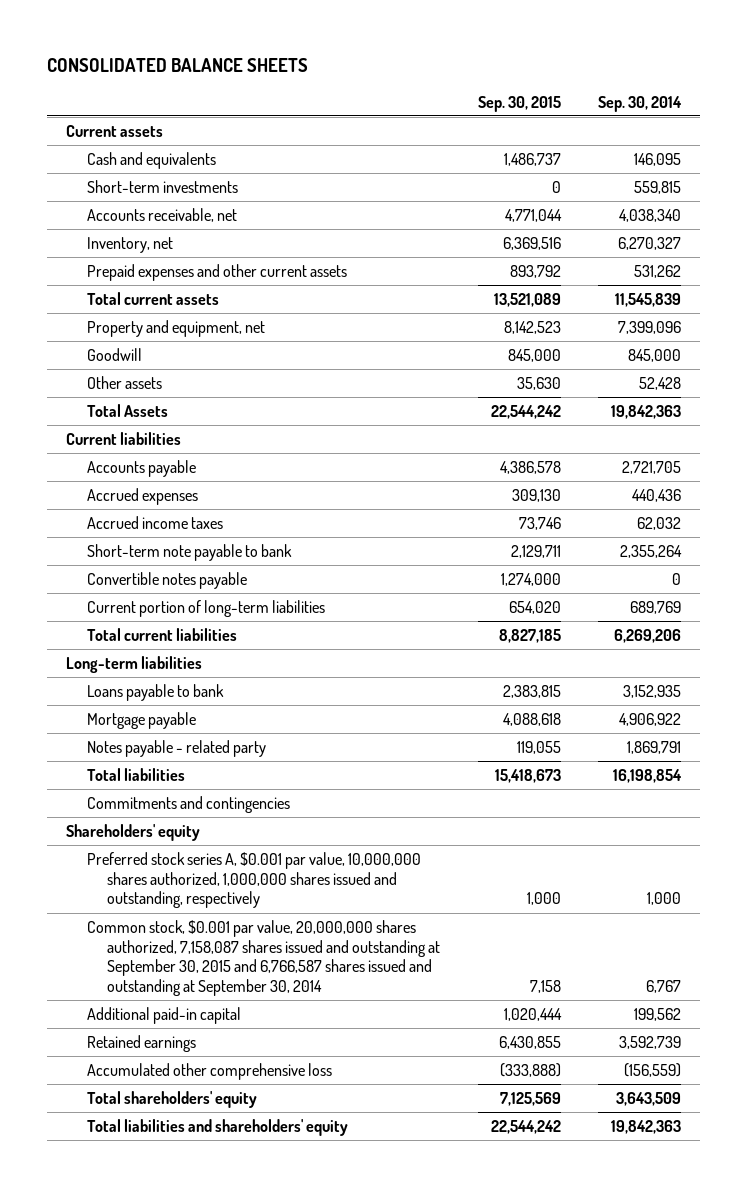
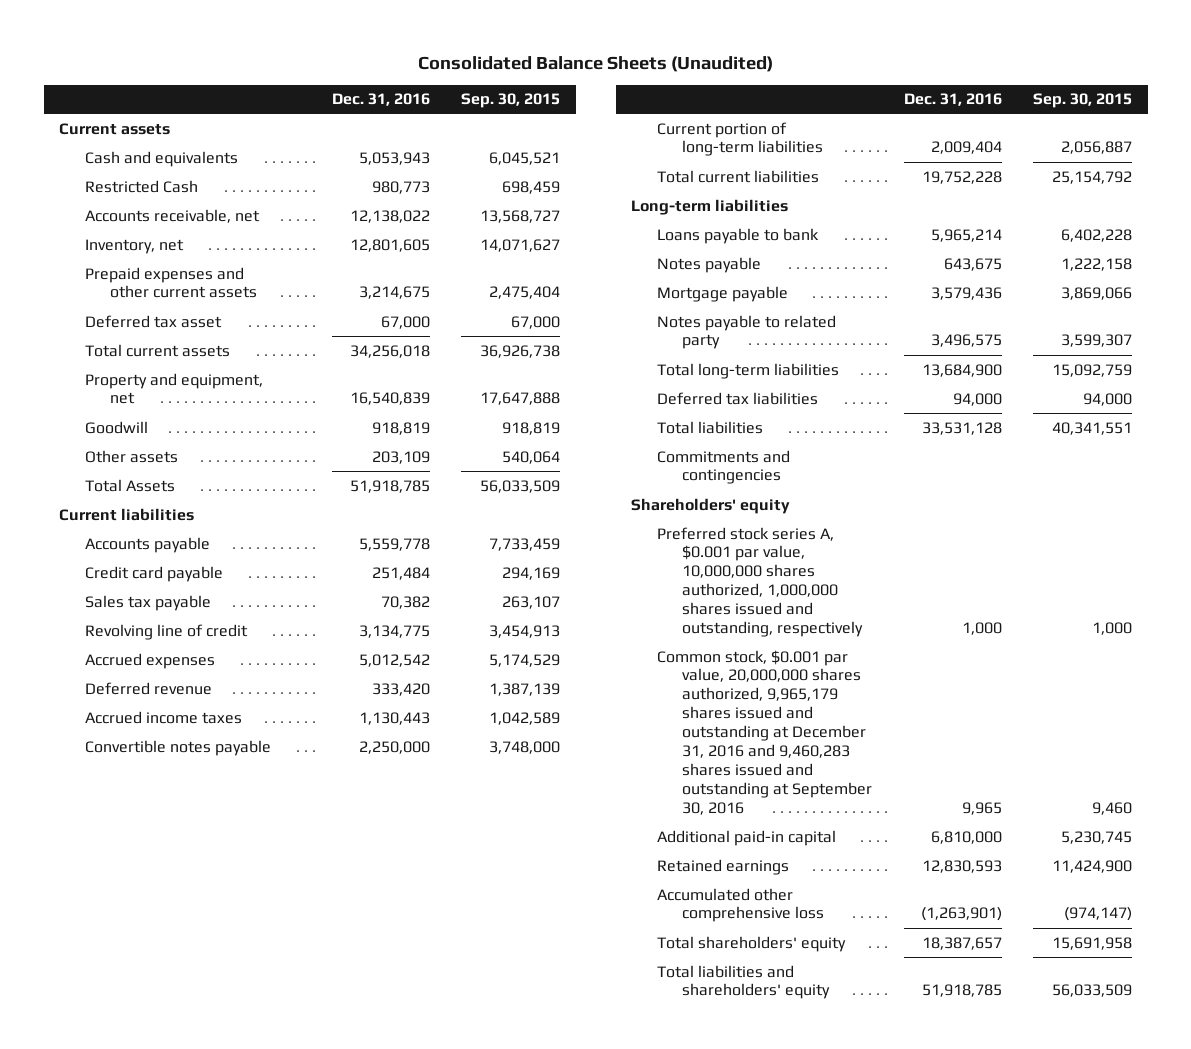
- CONSOLIDATED BALANCE SHEETS
+ Consolidated Balance Sheets (Unaudited)
- | Sep. 30, 2015 | Sep. 30, 2014
+ | Dec. 31, 2016 | Sep. 30, 2015
- Cash and equivalents | 1,486,737 | 146,095
- Short-term investments | 0 | 559,815
- Accounts receivable, net | 4,771,044 | 4,038,340
- Inventory, net | 6,369,516 | 6,270,327
- Prepaid expenses and other current assets | 893,792 | 531,262
- Total current assets | 13,521,089 | 11,545,839
- Property and equipment, net | 8,142,523 | 7,399,096
- Goodwill | 845,000 | 845,000
- Other assets | 35,630 | 52,428
- Total Assets | 22,544,242 | 19,842,363
+ Cash and equivalents | 5,053,943 | 6,045,521
+ Restricted Cash | 980,773 | 698,459
+ Accounts receivable, net | 12,138,022 | 13,568,727
+ Inventory, net | 12,801,605 | 14,071,627
+ Prepaid expenses and other current assets | 3,214,675 | 2,475,404
+ Deferred tax asset | 67,000 | 67,000
+ Total current assets | 34,256,018 | 36,926,738
+ Property and equipment, net | 16,540,839 | 17,647,888
+ Goodwill | 918,819 | 918,819
+ Other assets | 203,109 | 540,064
+ Total Assets | 51,918,785 | 56,033,509
- Accounts payable | 4,386,578 | 2,721,705
- Accrued expenses | 309,130 | 440,436
- Accrued income taxes | 73,746 | 62,032
- Short-term note payable to bank | 2,129,711 | 2,355,264
- Convertible notes payable | 1,274,000 | 0
- Current portion of long-term liabilities | 654,020 | 689,769
- Total current liabilities | 8,827,185 | 6,269,206
+ Accounts payable | 5,559,778 | 7,733,459
+ Credit card payable | 251,484 | 294,169
+ Sales tax payable | 70,382 | 263,107
+ Revolving line of credit | 3,134,775 | 3,454,913
+ Accrued expenses | 5,012,542 | 5,174,529
+ Deferred revenue | 333,420 | 1,387,139
+ Accrued income taxes | 1,130,443 | 1,042,589
+ Convertible notes payable | 2,250,000 | 3,748,000
+ Current portion of long-term liabilities | 2,009,404 | 2,056,887
+ Total current liabilities | 19,752,228 | 25,154,792
- Loans payable to bank | 2,383,815 | 3,152,935
- Mortgage payable | 4,088,618 | 4,906,922
- Notes payable - related party | 119,055 | 1,869,791
- Total liabilities | 15,418,673 | 16,198,854
+ Loans payable to bank | 5,965,214 | 6,402,228
+ Notes payable | 643,675 | 1,222,158
+ Mortgage payable | 3,579,436 | 3,869,066
+ Notes payable to related party | 3,496,575 | 3,599,307
+ Total long-term liabilities | 13,684,900 | 15,092,759
+ Deferred tax liabilities | 94,000 | 94,000
+ Total liabilities | 33,531,128 | 40,341,551
- Common stock, $0.001 par value, 20,000,000 shares authorized, 7,158,087 shares issued and outstanding at September 30, 2015 and 6,766,587 shares issued and outstanding at September 30, 2014 | 7,158 | 6,767
- Additional paid-in capital | 1,020,444 | 199,562
- Retained earnings | 6,430,855 | 3,592,739
- Accumulated other comprehensive loss | (333,888) | (156,559)
- Total shareholders' equity | 7,125,569 | 3,643,509
- Total liabilities and shareholders' equity | 22,544,242 | 19,842,363
+ Common stock, $0.001 par value, 20,000,000 shares authorized, 9,965,179 shares issued and outstanding at December 31, 2016 and 9,460,283 shares issued and outstanding at September 30, 2016 | 9,965 | 9,460
+ Additional paid-in capital | 6,810,000 | 5,230,745
+ Retained earnings | 12,830,593 | 11,424,900
+ Accumulated other comprehensive loss | (1,263,901) | (974,147)
+ Total shareholders' equity | 18,387,657 | 15,691,958
+ Total liabilities and shareholders' equity | 51,918,785 | 56,033,509

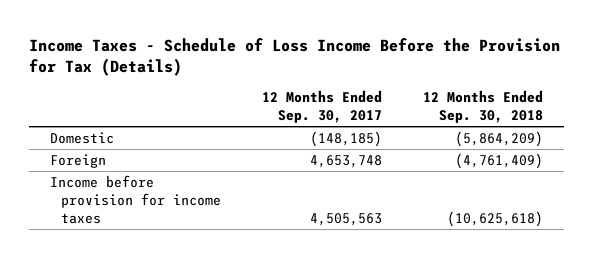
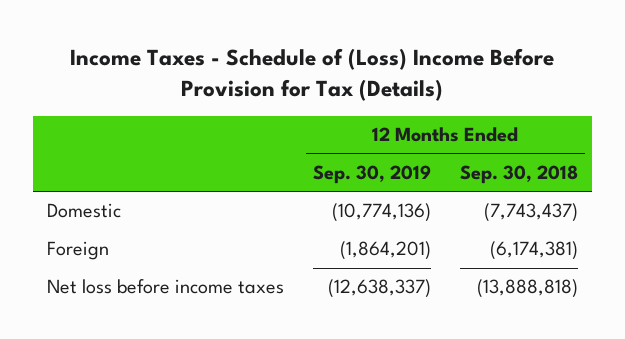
- Income Taxes - Schedule of Loss Income Before the Provision for Tax (Details)
+ Income Taxes - Schedule of (Loss) Income Before Provision for Tax (Details)
- | 12 Months Ended Sep. 30, 2017 | 12 Months Ended Sep. 30, 2018
+ | 12 Months Ended Sep. 30, 2019 | 12 Months Ended Sep. 30, 2018
- Domestic | (148,185) | (5,864,209)
- Foreign | 4,653,748 | (4,761,409)
- Income before provision for income taxes | 4,505,563 | (10,625,618)
+ Domestic | (10,774,136) | (7,743,437)
+ Foreign | (1,864,201) | (6,174,381)
+ Net loss before income taxes | (12,638,337) | (13,888,818)

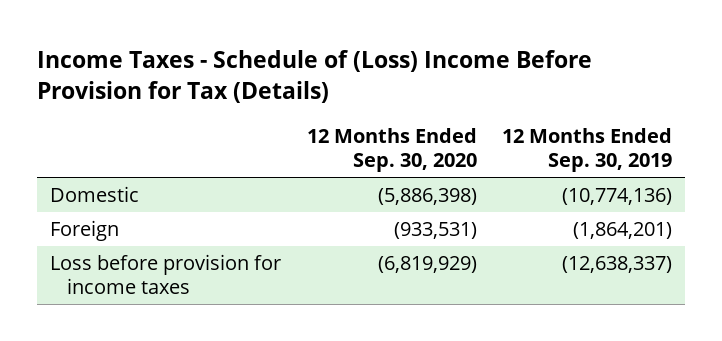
- | 12 Months Ended Sep. 30, 2019 | 12 Months Ended Sep. 30, 2018
+ | 12 Months Ended Sep. 30, 2020 | 12 Months Ended Sep. 30, 2019
- Net loss before income taxes | (12,638,337) | (13,888,818)
+ Loss before provision for income taxes | (6,819,929) | (12,638,337)

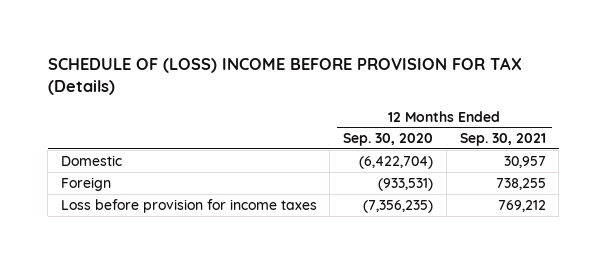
- Income Taxes - Schedule of (Loss) Income Before Provision for Tax (Details)
+ SCHEDULE OF (LOSS) INCOME BEFORE PROVISION FOR TAX (Details)
- | 12 Months Ended Sep. 30, 2020 | 12 Months Ended Sep. 30, 2019
+ | 12 Months Ended Sep. 30, 2020 | 12 Months Ended Sep. 30, 2021
- Domestic | (5,886,398) | (10,774,136)
+ Domestic | (6,422,704) | 30,957
- Loss before provision for income taxes | (6,819,929) | (12,638,337)
+ Loss before provision for income taxes | (7,356,235) | 769,212

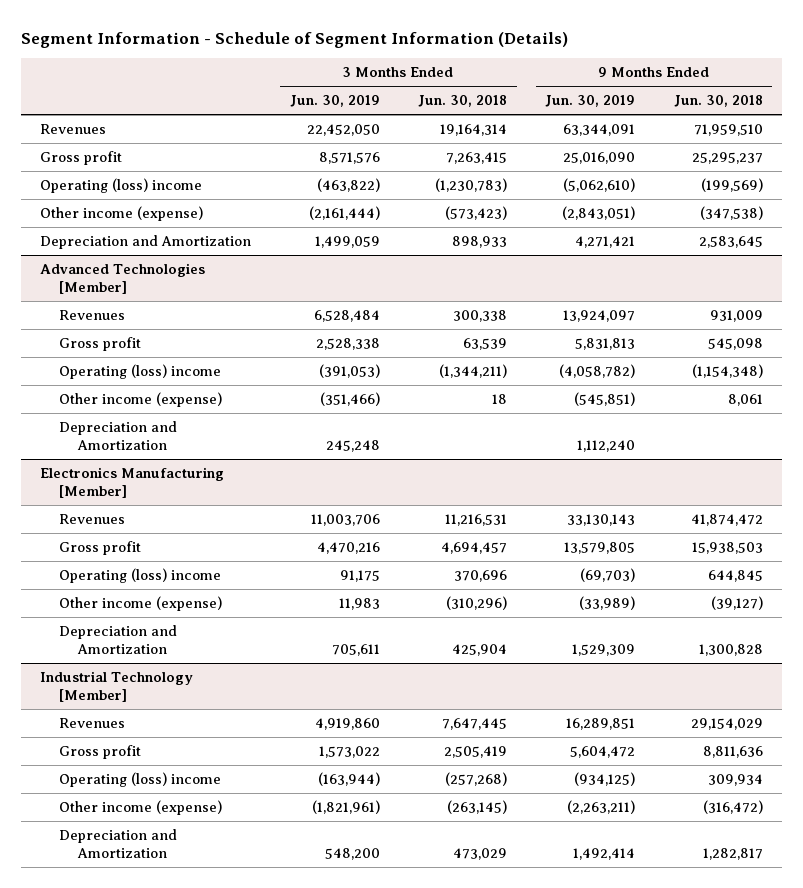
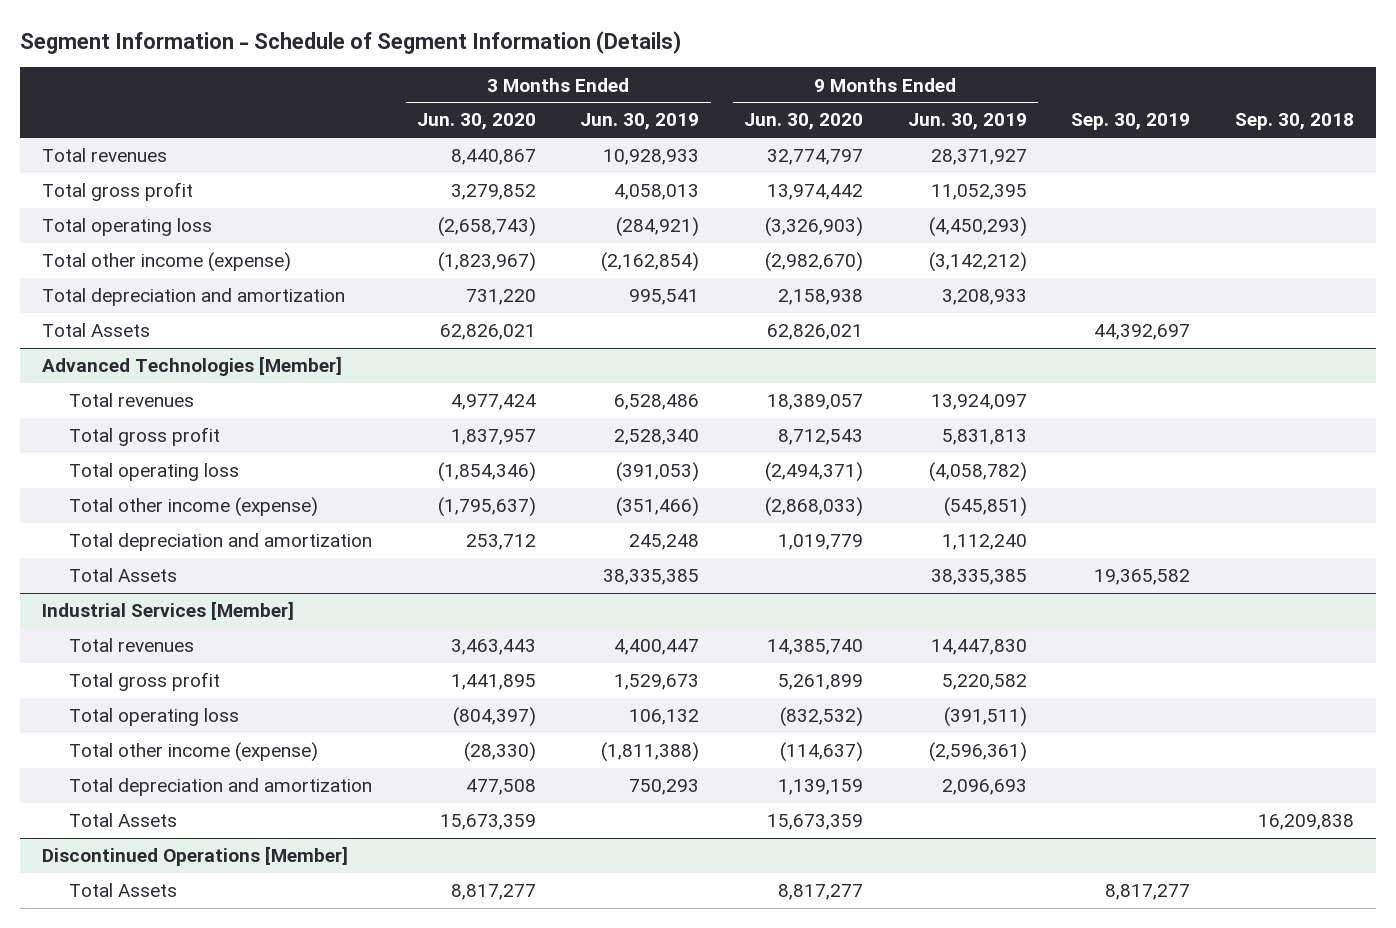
- | 3 Months Ended Jun. 30, 2019 | 3 Months Ended Jun. 30, 2018 | 9 Months Ended Jun. 30, 2019 | 9 Months Ended Jun. 30, 2018
+ | 3 Months Ended Jun. 30, 2020 | 3 Months Ended Jun. 30, 2019 | 9 Months Ended Jun. 30, 2020 | 9 Months Ended Jun. 30, 2019 | Sep. 30, 2019 | Sep. 30, 2018
- Revenues | 22,452,050 | 19,164,314 | 63,344,091 | 71,959,510
- Gross profit | 8,571,576 | 7,263,415 | 25,016,090 | 25,295,237
- Operating (loss) income | (463,822) | (1,230,783) | (5,062,610) | (199,569)
- Other income (expense) | (2,161,444) | (573,423) | (2,843,051) | (347,538)
- Depreciation and Amortization | 1,499,059 | 898,933 | 4,271,421 | 2,583,645
+ Total revenues | 8,440,867 | 10,928,933 | 32,774,797 | 28,371,927 | |
+ Total gross profit | 3,279,852 | 4,058,013 | 13,974,442 | 11,052,395 | |
+ Total operating loss | (2,658,743) | (284,921) | (3,326,903) | (4,450,293) | |
+ Total other income (expense) | (1,823,967) | (2,162,854) | (2,982,670) | (3,142,212) | |
+ Total depreciation and amortization | 731,220 | 995,541 | 2,158,938 | 3,208,933 | |
+ Total Assets | 62,826,021 | | 62,826,021 | | 44,392,697 |
@ Advanced Technologies [Member]
- Revenues | 6,528,484 | 300,338 | 13,924,097 | 931,009
- Gross profit | 2,528,338 | 63,539 | 5,831,813 | 545,098
- Operating (loss) income | (391,053) | (1,344,211) | (4,058,782) | (1,154,348)
- Other income (expense) | (351,466) | 18 | (545,851) | 8,061
- Depreciation and Amortization | 245,248 | | 1,112,240 |
- Electronics Manufacturing [Member]
- Revenues | 11,003,706 | 11,216,531 | 33,130,143 | 41,874,472
- Gross profit | 4,470,216 | 4,694,457 | 13,579,805 | 15,938,503
- Operating (loss) income | 91,175 | 370,696 | (69,703) | 644,845
- Other income (expense) | 11,983 | (310,296) | (33,989) | (39,127)
- Depreciation and Amortization | 705,611 | 425,904 | 1,529,309 | 1,300,828
- Industrial Technology [Member]
- Revenues | 4,919,860 | 7,647,445 | 16,289,851 | 29,154,029
- Gross profit | 1,573,022 | 2,505,419 | 5,604,472 | 8,811,636
- Operating (loss) income | (163,944) | (257,268) | (934,125) | 309,934
- Other income (expense) | (1,821,961) | (263,145) | (2,263,211) | (316,472)
- Depreciation and Amortization | 548,200 | 473,029 | 1,492,414 | 1,282,817
@ Advanced Technologies [Member]
+ Total revenues | 4,977,424 | 6,528,486 | 18,389,057 | 13,924,097 | |
+ Total gross profit | 1,837,957 | 2,528,340 | 8,712,543 | 5,831,813 | |
+ Total operating loss | (1,854,346) | (391,053) | (2,494,371) | (4,058,782) | |
+ Total other income (expense) | (1,795,637) | (351,466) | (2,868,033) | (545,851) | |
+ Total depreciation and amortization | 253,712 | 245,248 | 1,019,779 | 1,112,240 | |
+ Total Assets | | 38,335,385 | | 38,335,385 | 19,365,582 |
+ Industrial Services [Member]
+ Total revenues | 3,463,443 | 4,400,447 | 14,385,740 | 14,447,830 | |
+ Total gross profit | 1,441,895 | 1,529,673 | 5,261,899 | 5,220,582 | |
+ Total operating loss | (804,397) | 106,132 | (832,532) | (391,511) | |
+ Total other income (expense) | (28,330) | (1,811,388) | (114,637) | (2,596,361) | |
+ Total depreciation and amortization | 477,508 | 750,293 | 1,139,159 | 2,096,693 | |
+ Total Assets | 15,673,359 | | 15,673,359 | | | 16,209,838
+ Discontinued Operations [Member]
+ Total Assets | 8,817,277 | | 8,817,277 | | 8,817,277 |

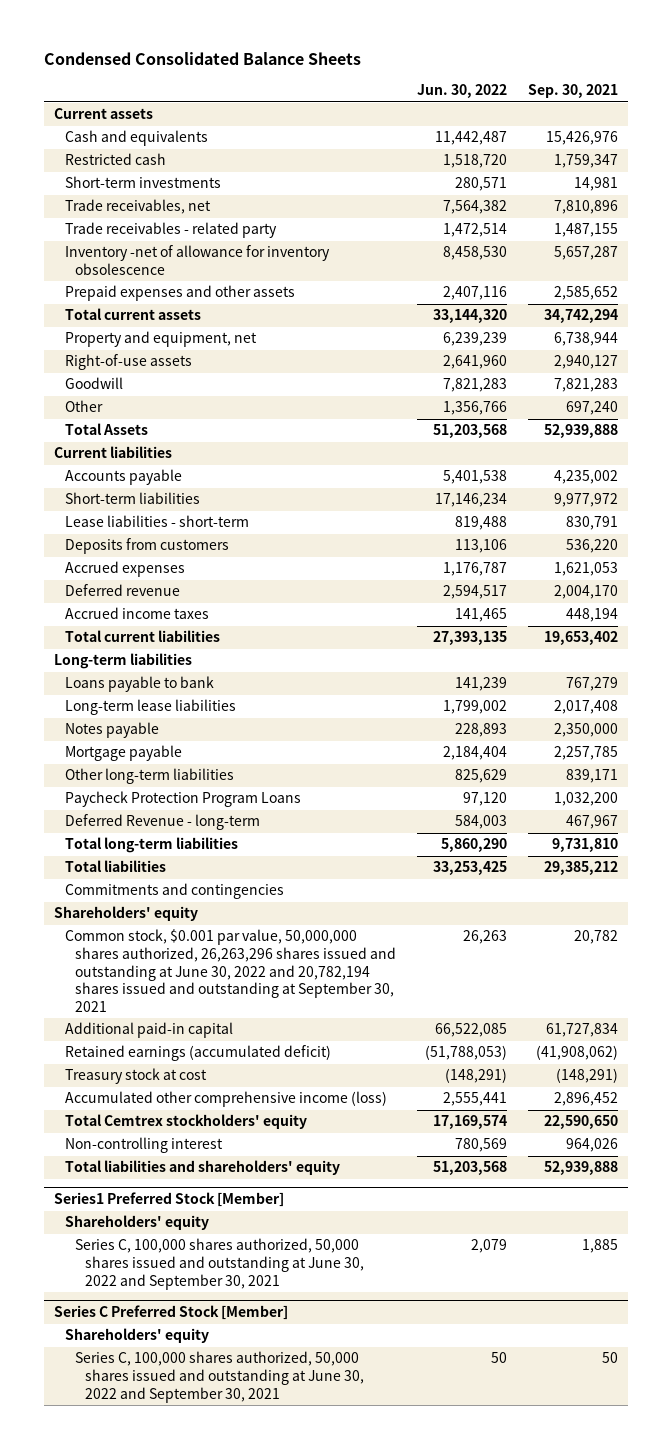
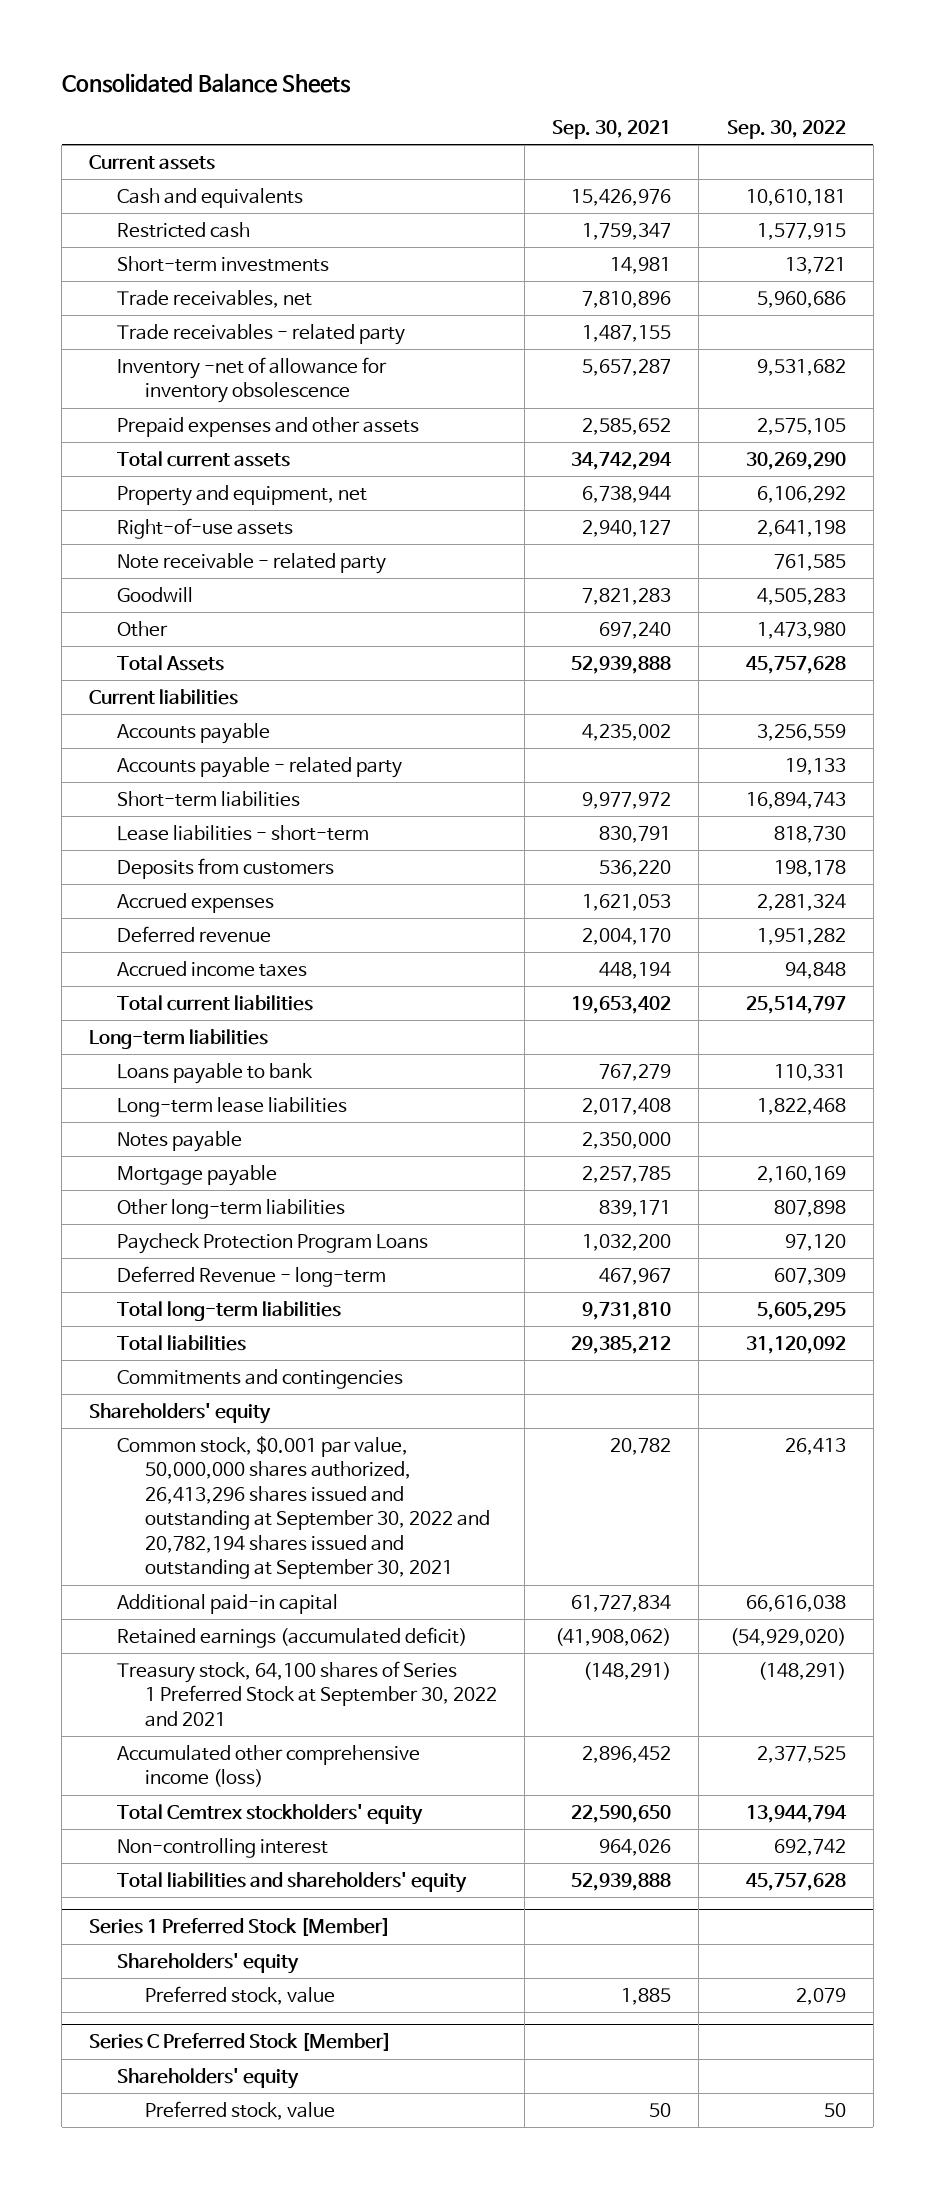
- Condensed Consolidated Balance Sheets
+ Consolidated Balance Sheets
- | Jun. 30, 2022 | Sep. 30, 2021
+ | Sep. 30, 2021 | Sep. 30, 2022
+ Note receivable - related party | | 761,585
+ Accounts payable - related party | | 19,133
- Common stock, $0.001 par value, 50,000,000 shares authorized, 26,263,296 shares issued and outstanding at June 30, 2022 and 20,782,194 shares issued and outstanding at September 30, 2021 | 26,263 | 20,782
+ Common stock, $0.001 par value, 50,000,000 shares authorized, 26,413,296 shares issued and outstanding at September 30, 2022 and 20,782,194 shares issued and outstanding at September 30, 2021 | 20,782 | 26,413
- Treasury stock at cost | (148,291) | (148,291)
+ Treasury stock, 64,100 shares of Series 1 Preferred Stock at September 30, 2022 and 2021 | (148,291) | (148,291)
- Series1 Preferred Stock [Member]
+ Series 1 Preferred Stock [Member]
- Series C, 100,000 shares authorized, 50,000 shares issued and outstanding at June 30, 2022 and September 30, 2021 | 2,079 | 1,885
+ Preferred stock, value | 1,885 | 2,079
@ Series C Preferred Stock [Member]
- Series C, 100,000 shares authorized, 50,000 shares issued and outstanding at June 30, 2022 and September 30, 2021 | 50 | 50
+ Preferred stock, value | 50 | 50

